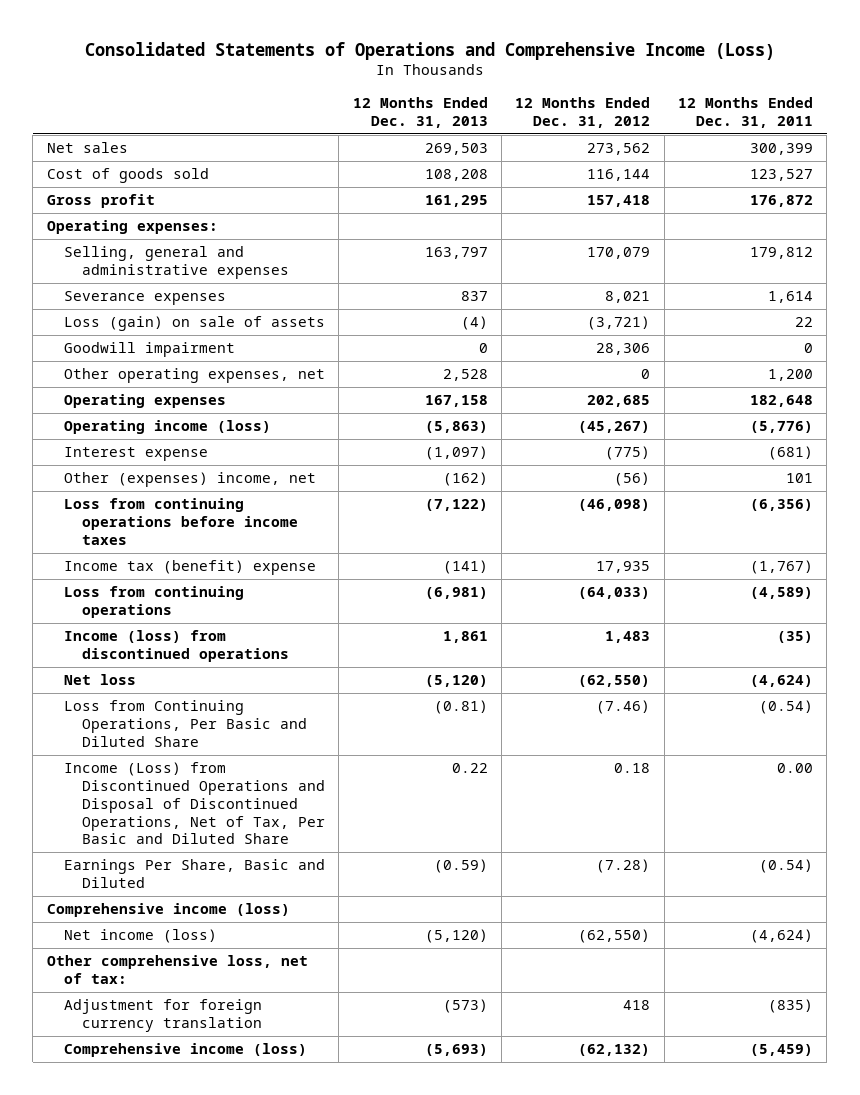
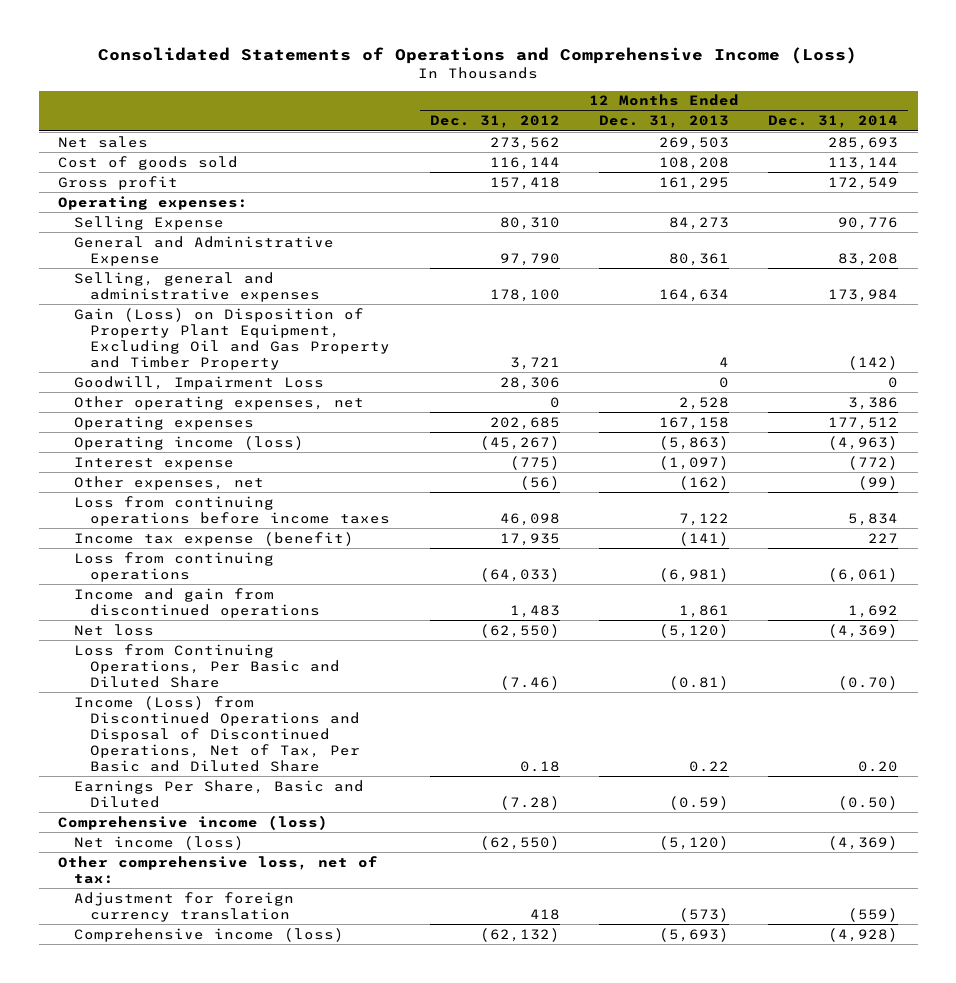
- | 12 Months Ended Dec. 31, 2013 | 12 Months Ended Dec. 31, 2012 | 12 Months Ended Dec. 31, 2011
+ | 12 Months Ended Dec. 31, 2012 | 12 Months Ended Dec. 31, 2013 | 12 Months Ended Dec. 31, 2014
- Selling, general and administrative expenses | 163,797 | 170,079 | 179,812
- Severance expenses | 837 | 8,021 | 1,614
- Loss (gain) on sale of assets | (4) | (3,721) | 22
- Goodwill impairment | 0 | 28,306 | 0
+ Selling Expense | 80,310 | 84,273 | 90,776
+ General and Administrative Expense | 97,790 | 80,361 | 83,208
+ Selling, general and administrative expenses | 178,100 | 164,634 | 173,984
+ Gain (Loss) on Disposition of Property Plant Equipment, Excluding Oil and Gas Property and Timber Property | 3,721 | 4 | (142)
+ Goodwill, Impairment Loss | 28,306 | 0 | 0
- Other (expenses) income, net | (162) | (56) | 101
- Loss from continuing operations before income taxes | (7,122) | (46,098) | (6,356)
- Income tax (benefit) expense | (141) | 17,935 | (1,767)
+ Other expenses, net | (56) | (162) | (99)
+ Loss from continuing operations before income taxes | 46,098 | 7,122 | 5,834
+ Income tax expense (benefit) | 17,935 | (141) | 227
- Income (loss) from discontinued operations | 1,861 | 1,483 | (35)
+ Income and gain from discontinued operations | 1,483 | 1,861 | 1,692

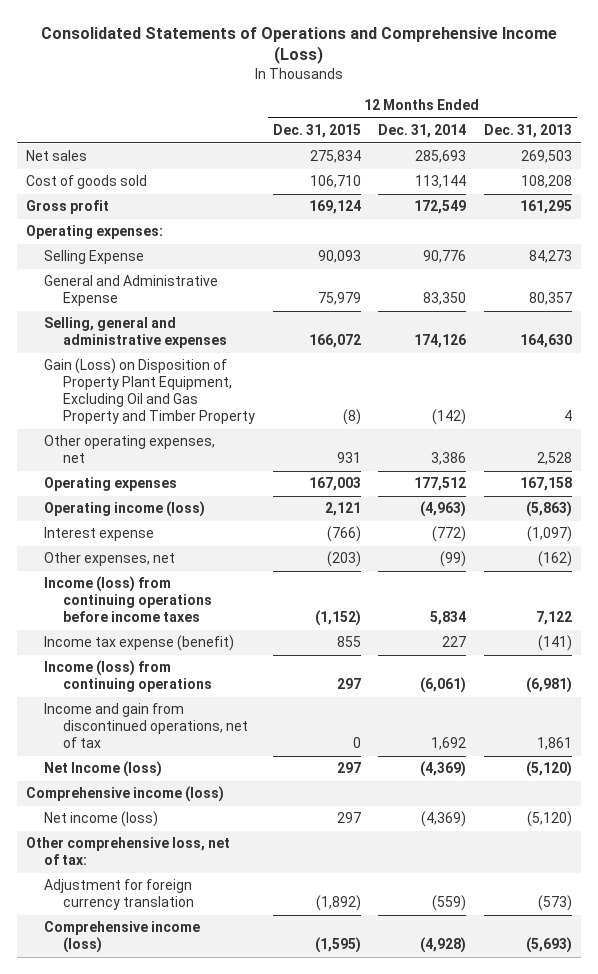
- | 12 Months Ended Dec. 31, 2012 | 12 Months Ended Dec. 31, 2013 | 12 Months Ended Dec. 31, 2014
+ | 12 Months Ended Dec. 31, 2015 | 12 Months Ended Dec. 31, 2014 | 12 Months Ended Dec. 31, 2013
- General and Administrative Expense | 97,790 | 80,361 | 83,208
- Selling, general and administrative expenses | 178,100 | 164,634 | 173,984
+ General and Administrative Expense | 75,979 | 83,350 | 80,357
+ Selling, general and administrative expenses | 166,072 | 174,126 | 164,630
- Goodwill, Impairment Loss | 28,306 | 0 | 0
- Loss from continuing operations before income taxes | 46,098 | 7,122 | 5,834
+ Income (loss) from continuing operations before income taxes | (1,152) | 5,834 | 7,122
- Loss from continuing operations | (64,033) | (6,981) | (6,061)
- Income and gain from discontinued operations | 1,483 | 1,861 | 1,692
- Net loss | (62,550) | (5,120) | (4,369)
- Loss from Continuing Operations, Per Basic and Diluted Share | (7.46) | (0.81) | (0.70)
- Income (Loss) from Discontinued Operations and Disposal of Discontinued Operations, Net of Tax, Per Basic and Diluted Share | 0.18 | 0.22 | 0.20
- Earnings Per Share, Basic and Diluted | (7.28) | (0.59) | (0.50)
+ Income (loss) from continuing operations | 297 | (6,061) | (6,981)
+ Income and gain from discontinued operations, net of tax | 0 | 1,692 | 1,861
+ Net Income (loss) | 297 | (4,369) | (5,120)

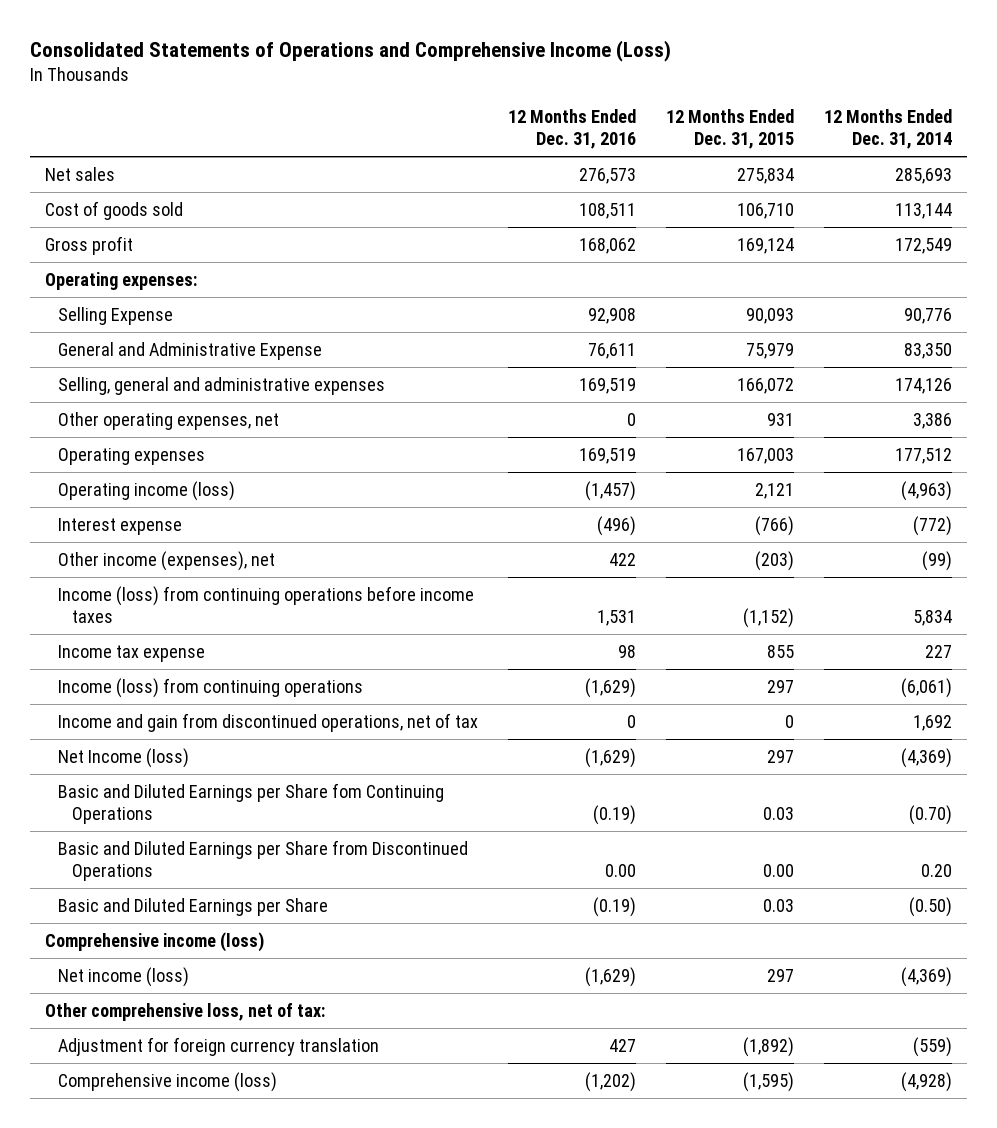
- | 12 Months Ended Dec. 31, 2015 | 12 Months Ended Dec. 31, 2014 | 12 Months Ended Dec. 31, 2013
+ | 12 Months Ended Dec. 31, 2016 | 12 Months Ended Dec. 31, 2015 | 12 Months Ended Dec. 31, 2014
- Gain (Loss) on Disposition of Property Plant Equipment, Excluding Oil and Gas Property and Timber Property | (8) | (142) | 4
- Other expenses, net | (203) | (99) | (162)
+ Other income (expenses), net | 422 | (203) | (99)
- Income tax expense (benefit) | 855 | 227 | (141)
+ Income tax expense | 98 | 855 | 227
+ Basic and Diluted Earnings per Share fom Continuing Operations | (0.19) | 0.03 | (0.70)
+ Basic and Diluted Earnings per Share from Discontinued Operations | 0.00 | 0.00 | 0.20
+ Basic and Diluted Earnings per Share | (0.19) | 0.03 | (0.50)

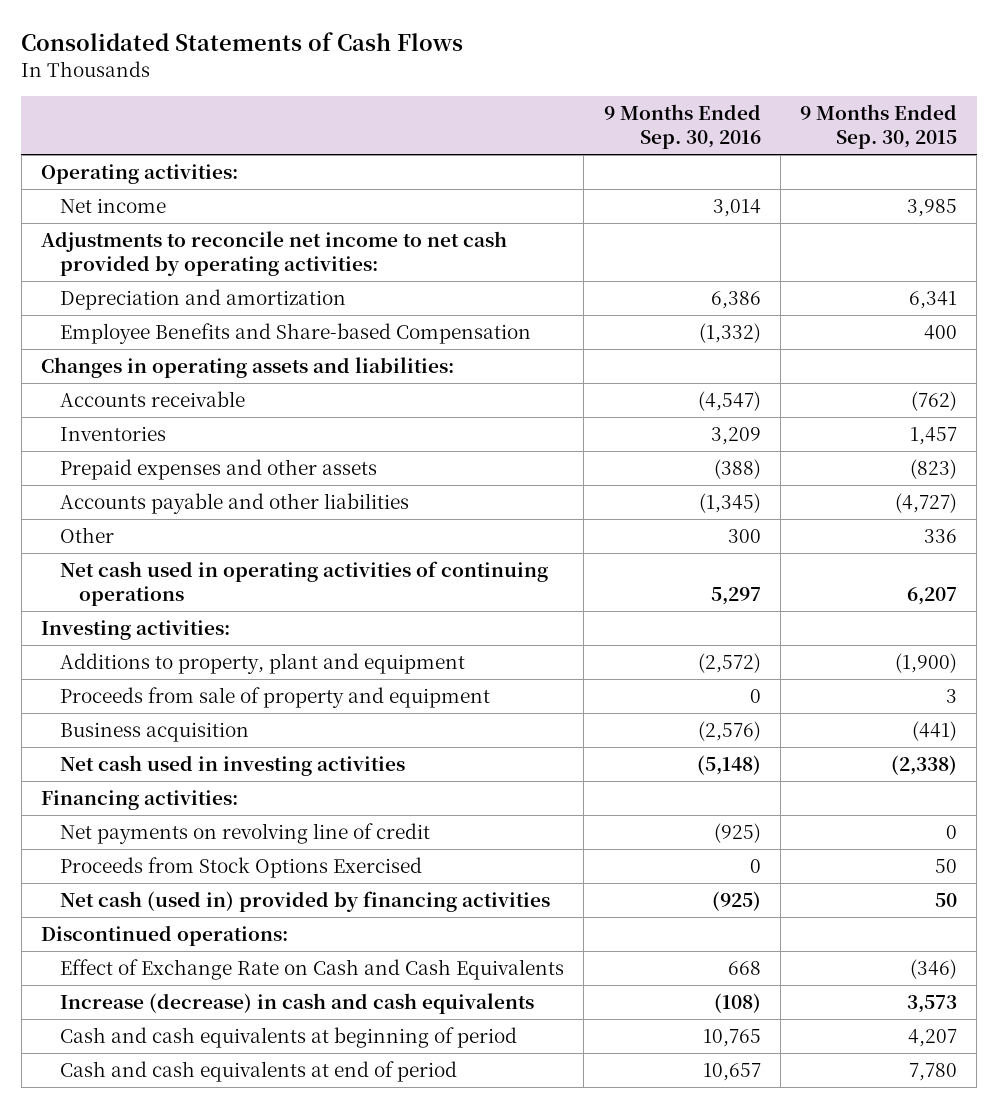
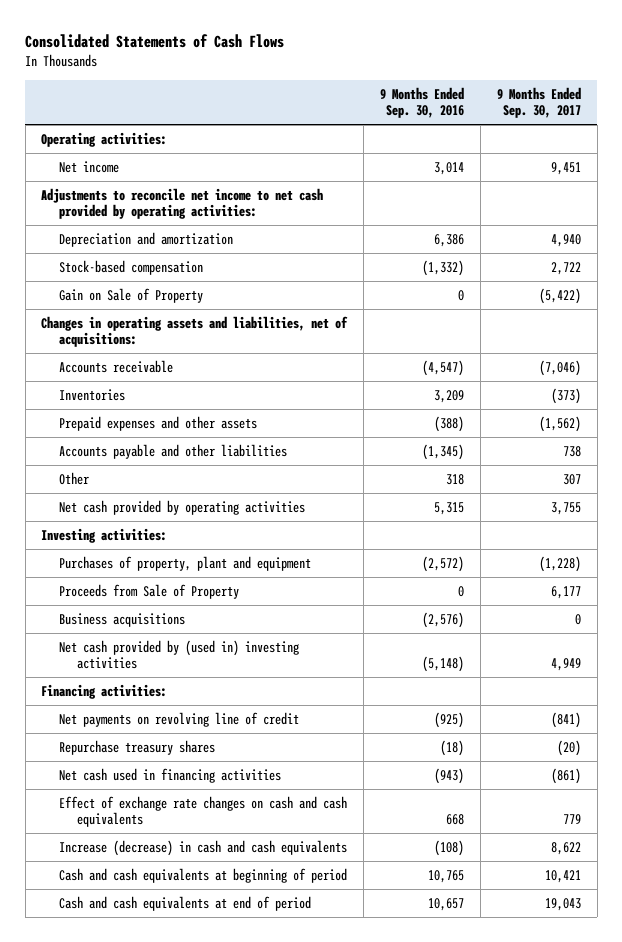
- | 9 Months Ended Sep. 30, 2016 | 9 Months Ended Sep. 30, 2015
+ | 9 Months Ended Sep. 30, 2016 | 9 Months Ended Sep. 30, 2017
- Employee Benefits and Share-based Compensation | (1,332) | 400
- Changes in operating assets and liabilities:
+ Stock-based compensation | (1,332) | 2,722
+ Gain on Sale of Property | 0 | (5,422)
+ Changes in operating assets and liabilities, net of acquisitions:
- Other | 300 | 336
- Net cash used in operating activities of continuing operations | 5,297 | 6,207
+ Other | 318 | 307
+ Net cash provided by operating activities | 5,315 | 3,755
- Additions to property, plant and equipment | (2,572) | (1,900)
- Proceeds from sale of property and equipment | 0 | 3
- Business acquisition | (2,576) | (441)
- Net cash used in investing activities | (5,148) | (2,338)
+ Purchases of property, plant and equipment | (2,572) | (1,228)
+ Proceeds from Sale of Property | 0 | 6,177
+ Business acquisitions | (2,576) | 0
+ Net cash provided by (used in) investing activities | (5,148) | 4,949
- Proceeds from Stock Options Exercised | 0 | 50
- Net cash (used in) provided by financing activities | (925) | 50
- Discontinued operations:
- Effect of Exchange Rate on Cash and Cash Equivalents | 668 | (346)
+ Repurchase treasury shares | (18) | (20)
+ Net cash used in financing activities | (943) | (861)
+ Effect of exchange rate changes on cash and cash equivalents | 668 | 779

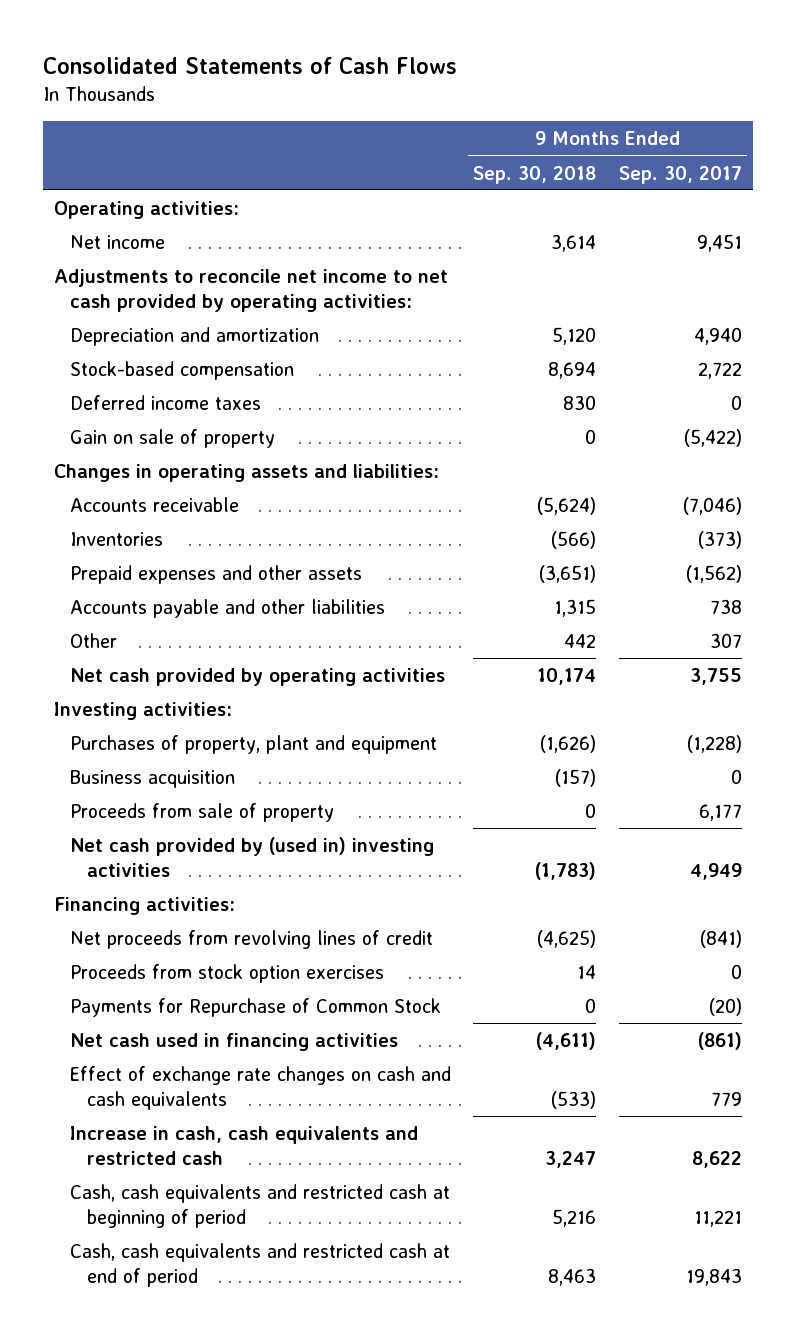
- | 9 Months Ended Sep. 30, 2016 | 9 Months Ended Sep. 30, 2017
+ | 9 Months Ended Sep. 30, 2018 | 9 Months Ended Sep. 30, 2017
- Gain on Sale of Property | 0 | (5,422)
- Changes in operating assets and liabilities, net of acquisitions:
+ Deferred income taxes | 830 | 0
+ Gain on sale of property | 0 | (5,422)
+ Changes in operating assets and liabilities:
- Proceeds from Sale of Property | 0 | 6,177
- Business acquisitions | (2,576) | 0
+ Business acquisition | (157) | 0
+ Proceeds from sale of property | 0 | 6,177
- Net payments on revolving line of credit | (925) | (841)
- Repurchase treasury shares | (18) | (20)
+ Net proceeds from revolving lines of credit | (4,625) | (841)
+ Proceeds from stock option exercises | 14 | 0
+ Payments for Repurchase of Common Stock | 0 | (20)
- Increase (decrease) in cash and cash equivalents | (108) | 8,622
- Cash and cash equivalents at beginning of period | 10,765 | 10,421
- Cash and cash equivalents at end of period | 10,657 | 19,043
+ Increase in cash, cash equivalents and restricted cash | 3,247 | 8,622
+ Cash, cash equivalents and restricted cash at beginning of period | 5,216 | 11,221
+ Cash, cash equivalents and restricted cash at end of period | 8,463 | 19,843

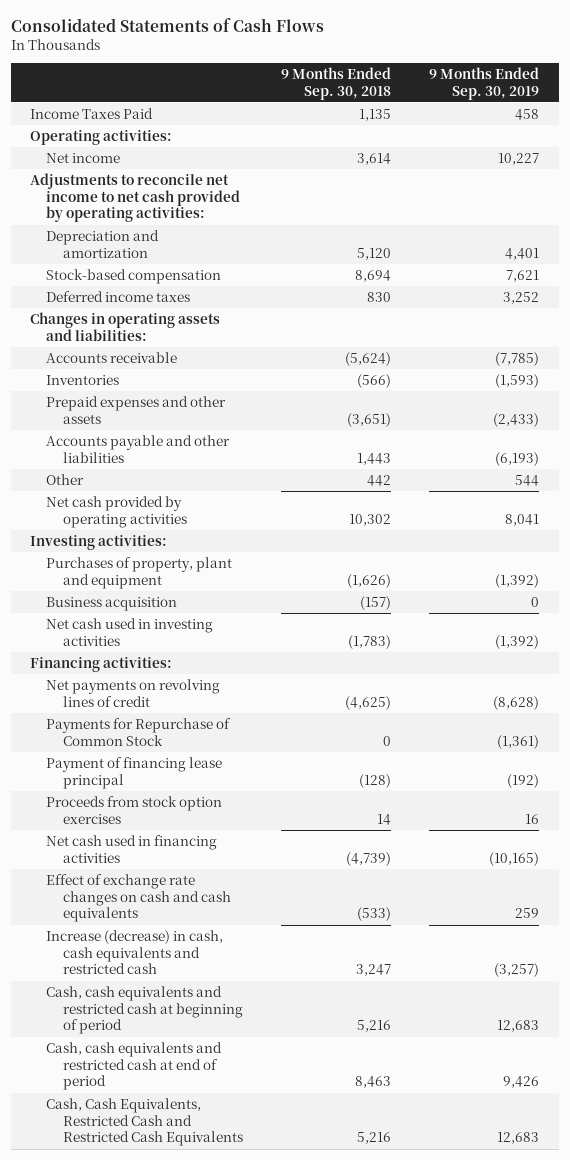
- | 9 Months Ended Sep. 30, 2018 | 9 Months Ended Sep. 30, 2017
+ | 9 Months Ended Sep. 30, 2018 | 9 Months Ended Sep. 30, 2019
+ Income Taxes Paid | 1,135 | 458
- Gain on sale of property | 0 | (5,422)
- Accounts payable and other liabilities | 1,315 | 738
+ Accounts payable and other liabilities | 1,443 | (6,193)
- Net cash provided by operating activities | 10,174 | 3,755
+ Net cash provided by operating activities | 10,302 | 8,041
- Proceeds from sale of property | 0 | 6,177
- Net cash provided by (used in) investing activities | (1,783) | 4,949
+ Net cash used in investing activities | (1,783) | (1,392)
- Net proceeds from revolving lines of credit | (4,625) | (841)
+ Net payments on revolving lines of credit | (4,625) | (8,628)
- Net cash used in financing activities | (4,611) | (861)
+ Payment of financing lease principal | (128) | (192)
moved down: Proceeds from stock option exercises | 14 | 16
+ Net cash used in financing activities | (4,739) | (10,165)
- Increase in cash, cash equivalents and restricted cash | 3,247 | 8,622
+ Increase (decrease) in cash, cash equivalents and restricted cash | 3,247 | (3,257)
+ Cash, Cash Equivalents, Restricted Cash and Restricted Cash Equivalents | 5,216 | 12,683

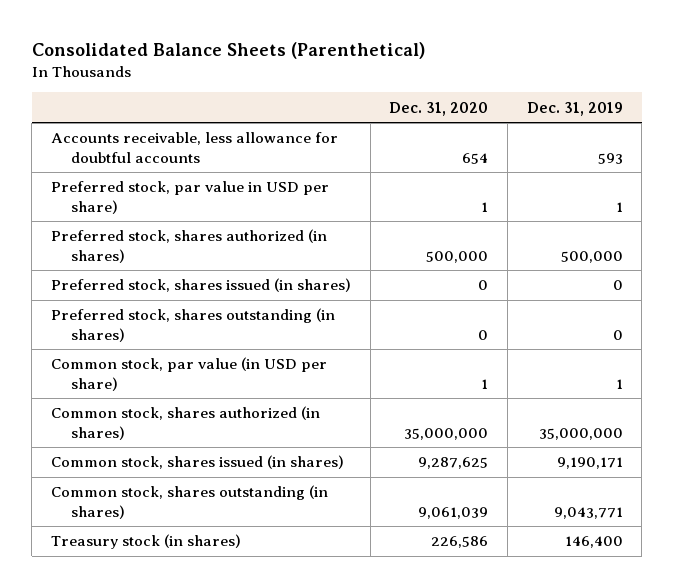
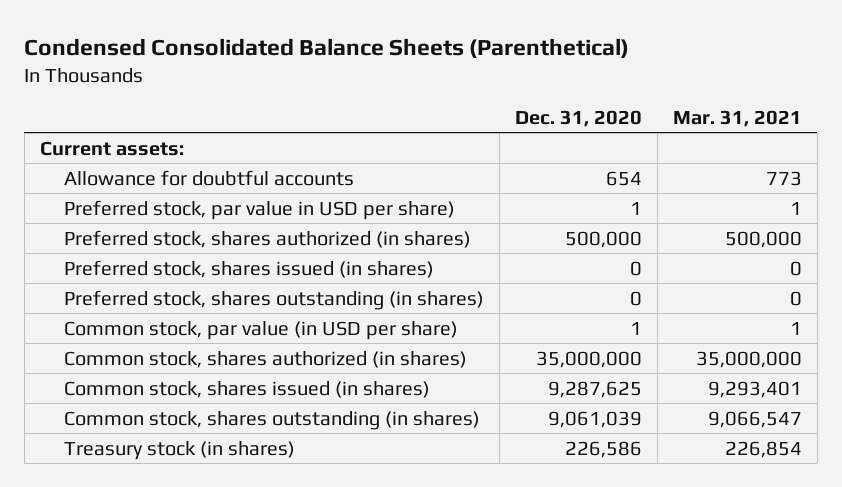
- Consolidated Balance Sheets (Parenthetical)
+ Condensed Consolidated Balance Sheets (Parenthetical)
- | Dec. 31, 2020 | Dec. 31, 2019
+ | Dec. 31, 2020 | Mar. 31, 2021
- Accounts receivable, less allowance for doubtful accounts | 654 | 593
+ Current assets:
+ Allowance for doubtful accounts | 654 | 773

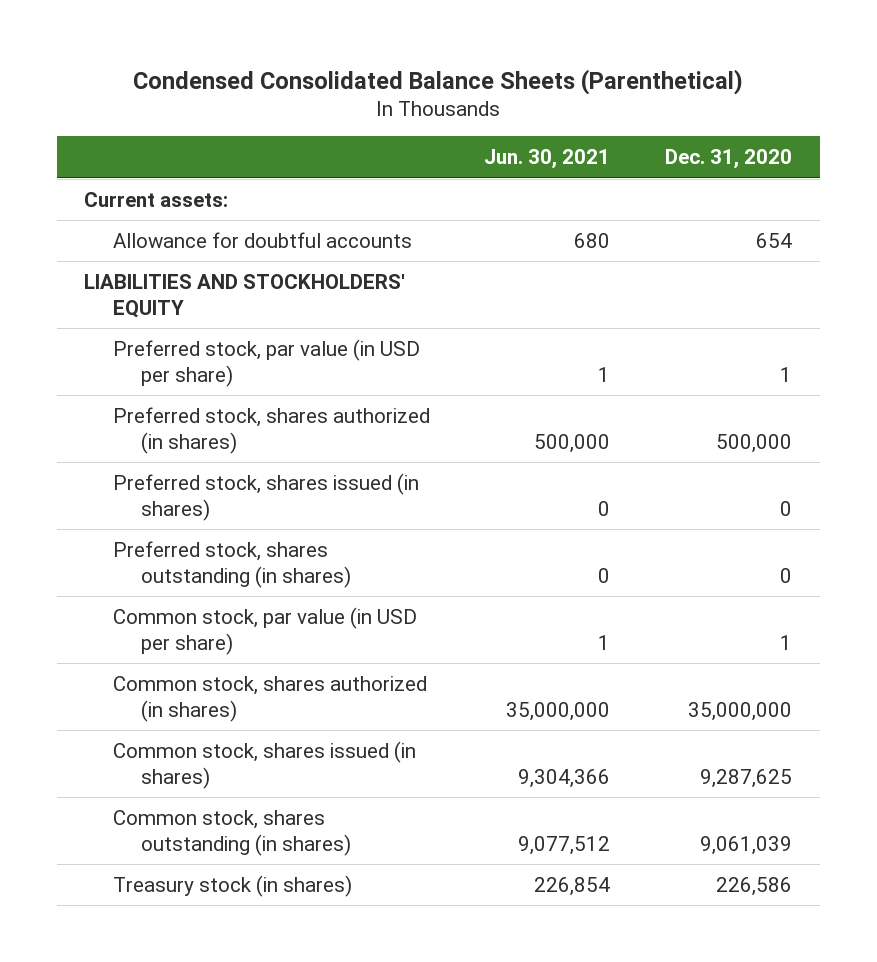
- | Dec. 31, 2020 | Mar. 31, 2021
+ | Jun. 30, 2021 | Dec. 31, 2020
- Preferred stock, par value in USD per share) | 1 | 1
+ LIABILITIES AND STOCKHOLDERS' EQUITY
+ Preferred stock, par value (in USD per share) | 1 | 1

